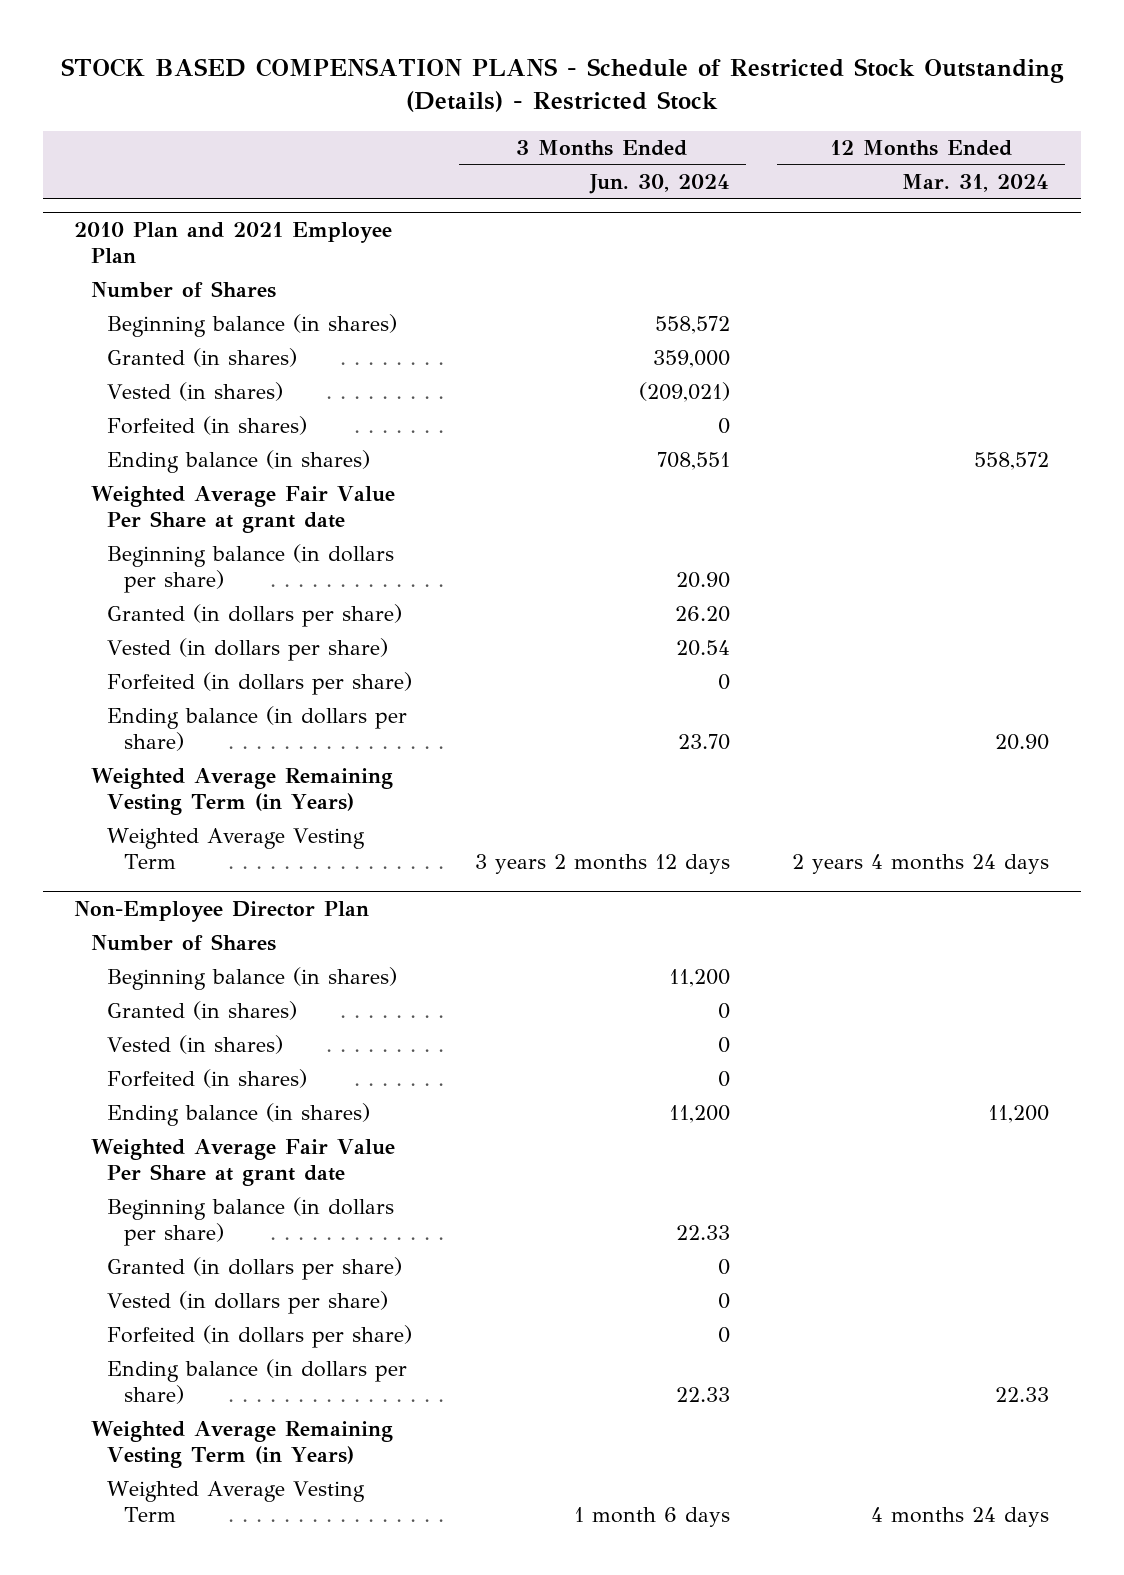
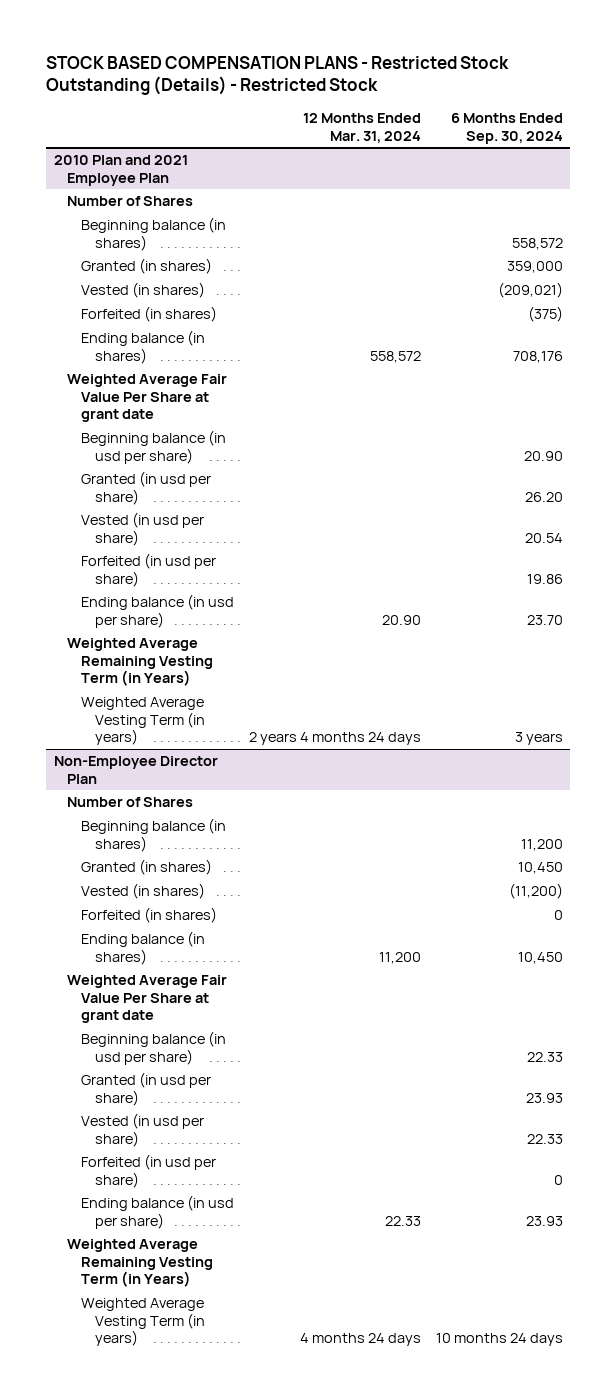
- STOCK BASED COMPENSATION PLANS - Schedule of Restricted Stock Outstanding (Details) - Restricted Stock
+ STOCK BASED COMPENSATION PLANS - Restricted Stock Outstanding (Details) - Restricted Stock
- | 3 Months Ended Jun. 30, 2024 | 12 Months Ended Mar. 31, 2024
+ | 12 Months Ended Mar. 31, 2024 | 6 Months Ended Sep. 30, 2024
@ 2010 Plan and 2021 Employee Plan
- Beginning balance (in dollars per share) | 20.90 |
- Granted (in dollars per share) | 26.20 |
- Vested (in dollars per share) | 20.54 |
- Forfeited (in dollars per share) | 0 |
- Ending balance (in dollars per share) | 23.70 | 20.90
+ Beginning balance (in usd per share) | | 20.90
+ Granted (in usd per share) | | 26.20
+ Vested (in usd per share) | | 20.54
+ Forfeited (in usd per share) | | 19.86
+ Ending balance (in usd per share) | 20.90 | 23.70
- Weighted Average Vesting Term | 3 years 2 months 12 days | 2 years 4 months 24 days
+ Weighted Average Vesting Term (in years) | 2 years 4 months 24 days | 3 years
@ Non-Employee Director Plan
- Beginning balance (in dollars per share) | 22.33 |
- Granted (in dollars per share) | 0 |
- Vested (in dollars per share) | 0 |
- Forfeited (in dollars per share) | 0 |
- Ending balance (in dollars per share) | 22.33 | 22.33
+ Beginning balance (in usd per share) | | 22.33
+ Granted (in usd per share) | | 23.93
+ Vested (in usd per share) | | 22.33
+ Forfeited (in usd per share) | | 0
+ Ending balance (in usd per share) | 22.33 | 23.93
- Weighted Average Vesting Term | 1 month 6 days | 4 months 24 days
+ Weighted Average Vesting Term (in years) | 4 months 24 days | 10 months 24 days

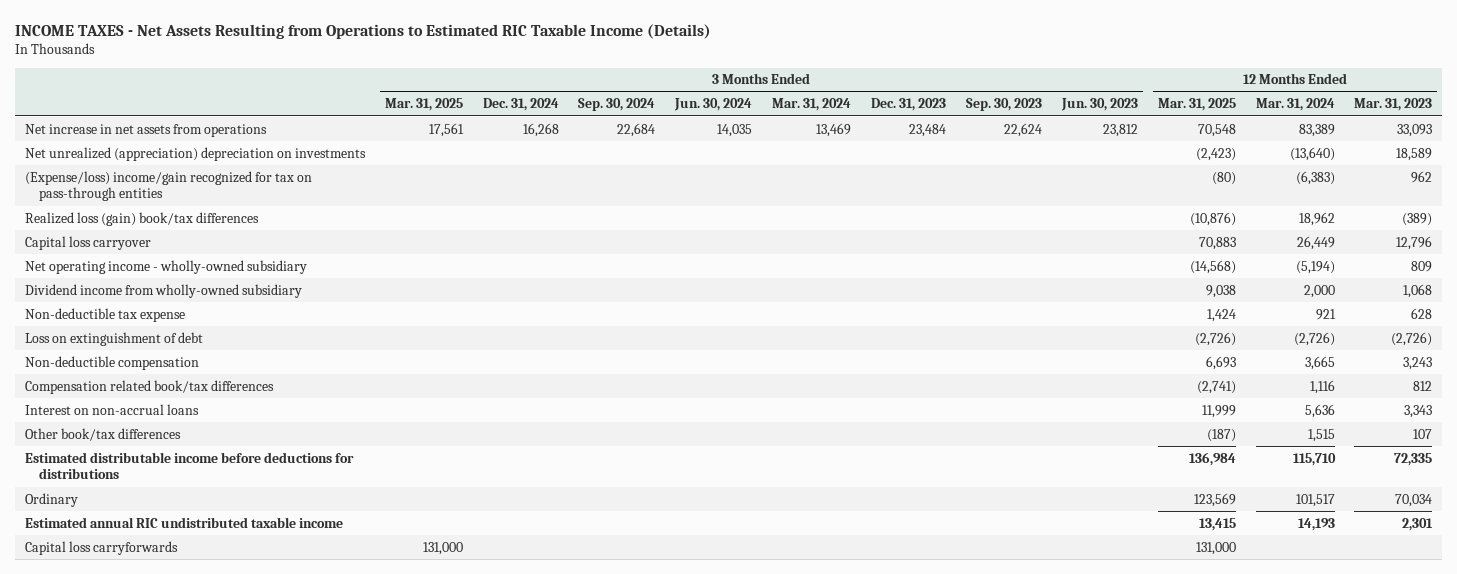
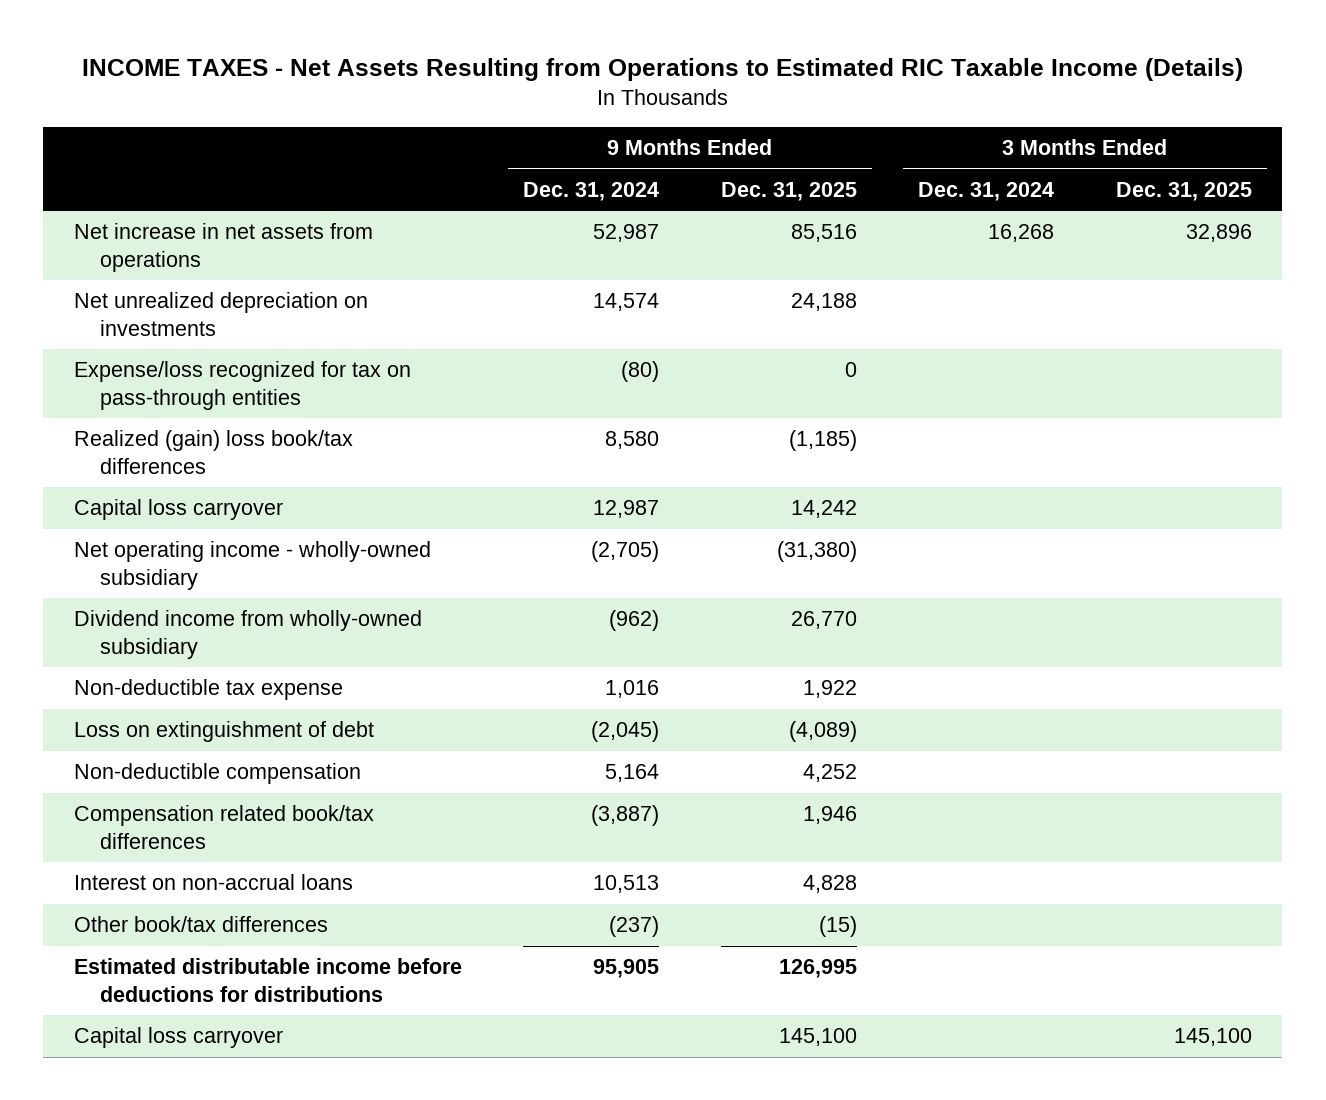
- | 3 Months Ended Mar. 31, 2025 | 3 Months Ended Dec. 31, 2024 | 3 Months Ended Sep. 30, 2024 | 3 Months Ended Jun. 30, 2024 | 3 Months Ended Mar. 31, 2024 | 3 Months Ended Dec. 31, 2023 | 3 Months Ended Sep. 30, 2023 | 3 Months Ended Jun. 30, 2023 | 12 Months Ended Mar. 31, 2025 | 12 Months Ended Mar. 31, 2024 | 12 Months Ended Mar. 31, 2023
+ | 9 Months Ended Dec. 31, 2024 | 9 Months Ended Dec. 31, 2025 | 3 Months Ended Dec. 31, 2024 | 3 Months Ended Dec. 31, 2025
- Net unrealized (appreciation) depreciation on investments | | | | | | | | | (2,423) | (13,640) | 18,589
- (Expense/loss) income/gain recognized for tax on pass-through entities | | | | | | | | | (80) | (6,383) | 962
- Realized loss (gain) book/tax differences | | | | | | | | | (10,876) | 18,962 | (389)
+ Net unrealized depreciation on investments | 14,574 | 24,188 | |
+ Expense/loss recognized for tax on pass-through entities | (80) | 0 | |
+ Realized (gain) loss book/tax differences | 8,580 | (1,185) | |
- Ordinary | | | | | | | | | 123,569 | 101,517 | 70,034
- Estimated annual RIC undistributed taxable income | | | | | | | | | 13,415 | 14,193 | 2,301
- Capital loss carryforwards | 131,000 | | | | | | | | 131,000 | |
+ Capital loss carryover | | 145,100 | | 145,100

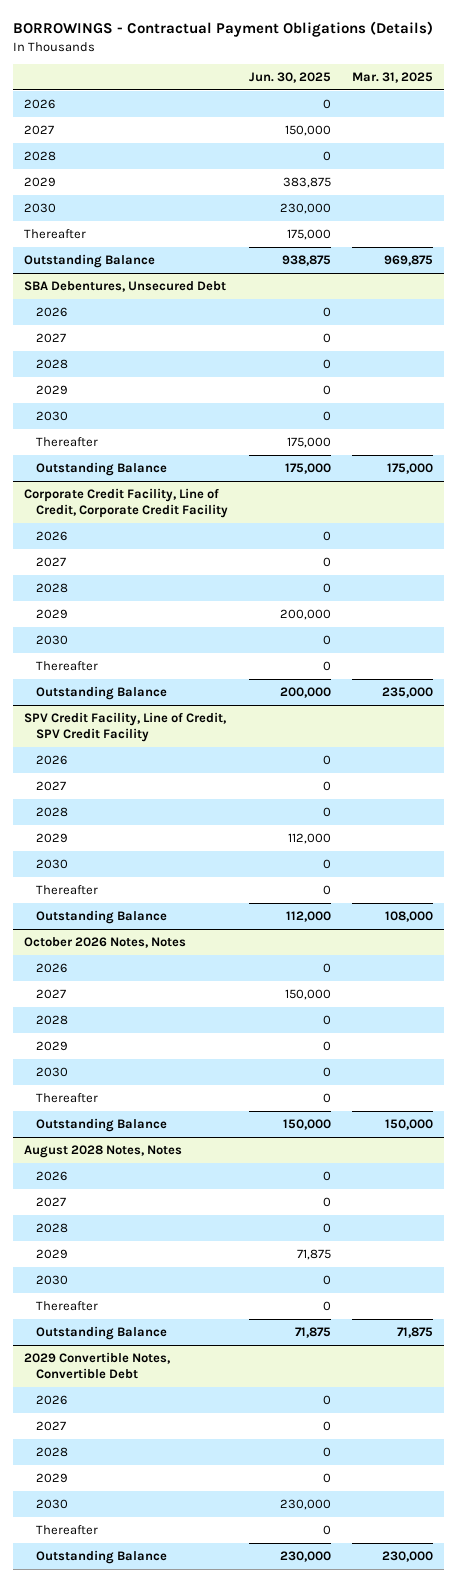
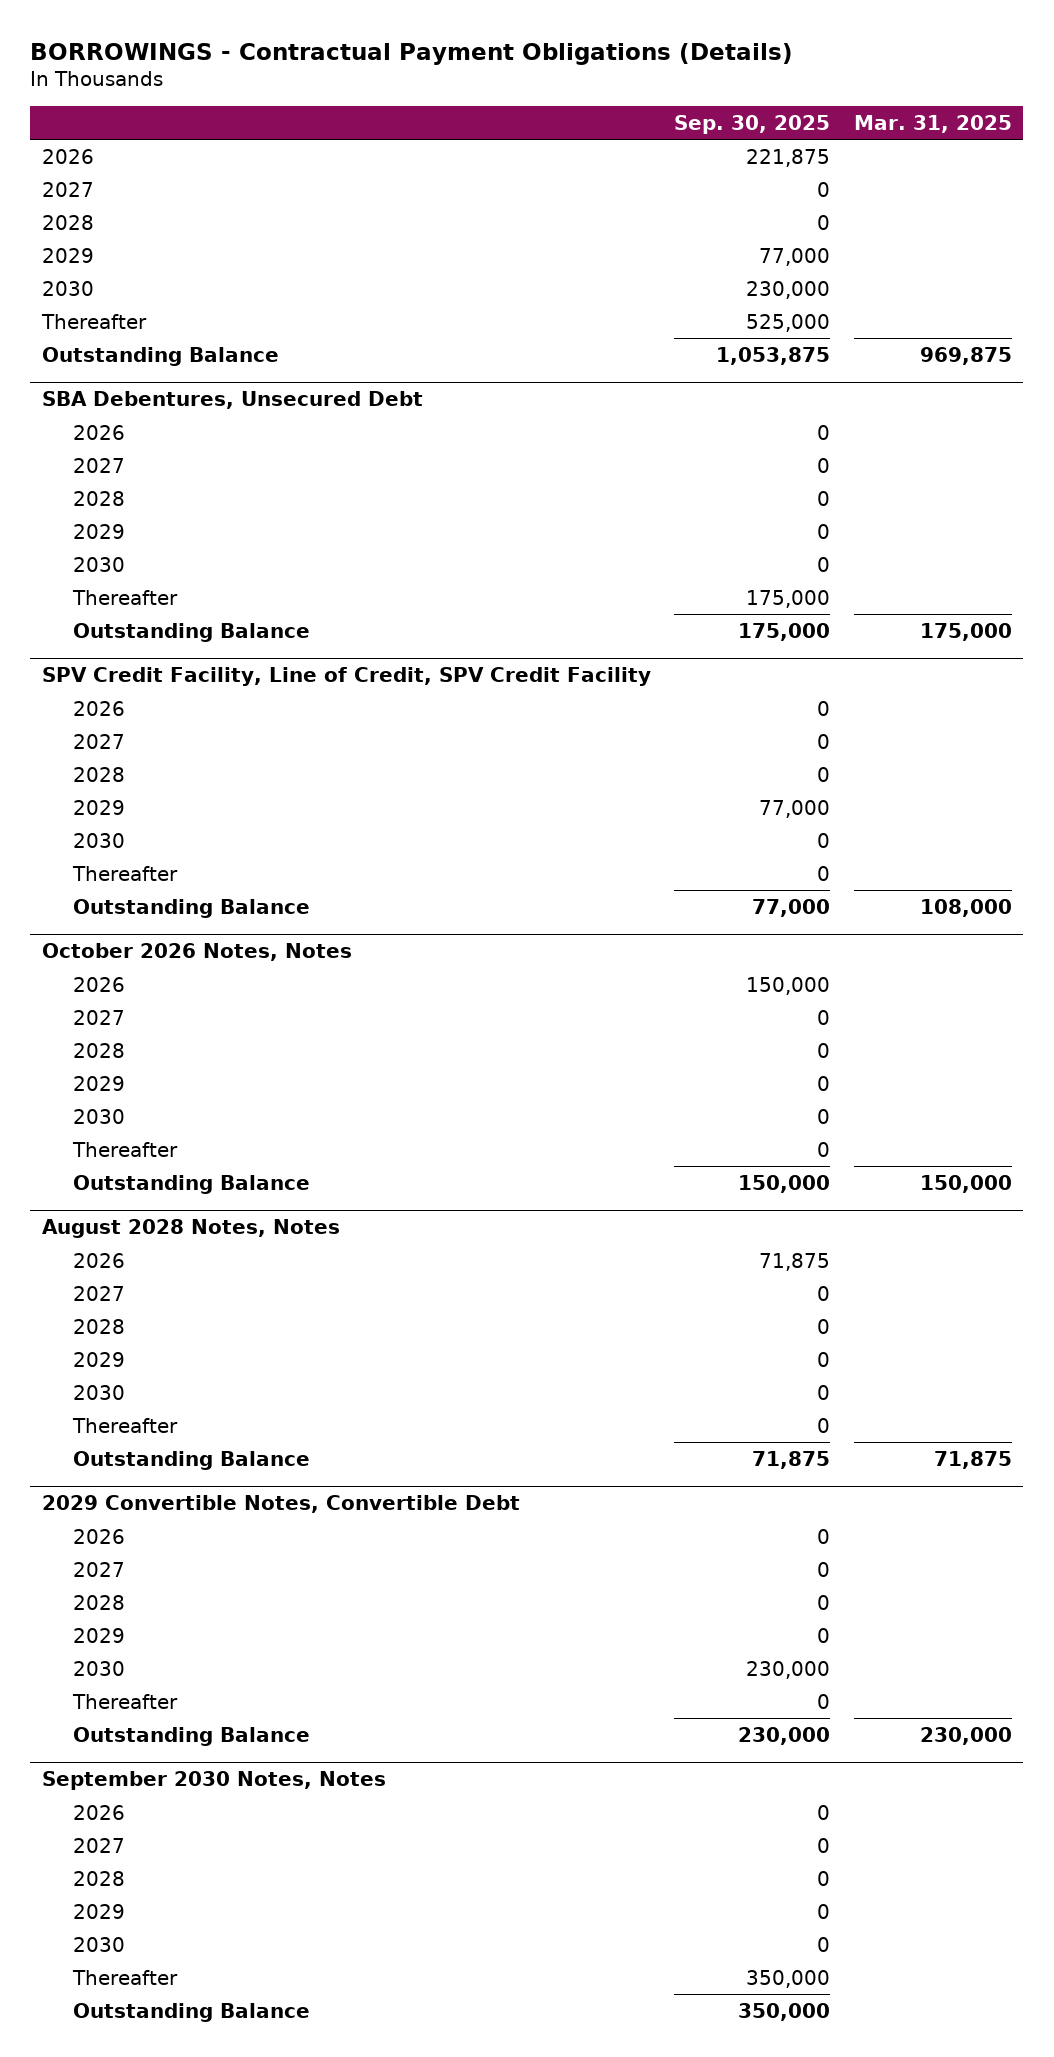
- | Jun. 30, 2025 | Mar. 31, 2025
+ | Sep. 30, 2025 | Mar. 31, 2025
- Corporate Credit Facility, Line of Credit, Corporate Credit Facility
- 2026 | 0 |
- 2027 | 0 |
- 2028 | 0 |
- 2029 | 200,000 |
- 2030 | 0 |
- Thereafter | 0 |
- Outstanding Balance | 200,000 | 235,000
+ September 2030 Notes, Notes
+ 2026 | 0 |
+ 2027 | 0 |
+ 2028 | 0 |
+ 2029 | 0 |
+ 2030 | 0 |
+ Thereafter | 350,000 |
+ Outstanding Balance | 350,000 |

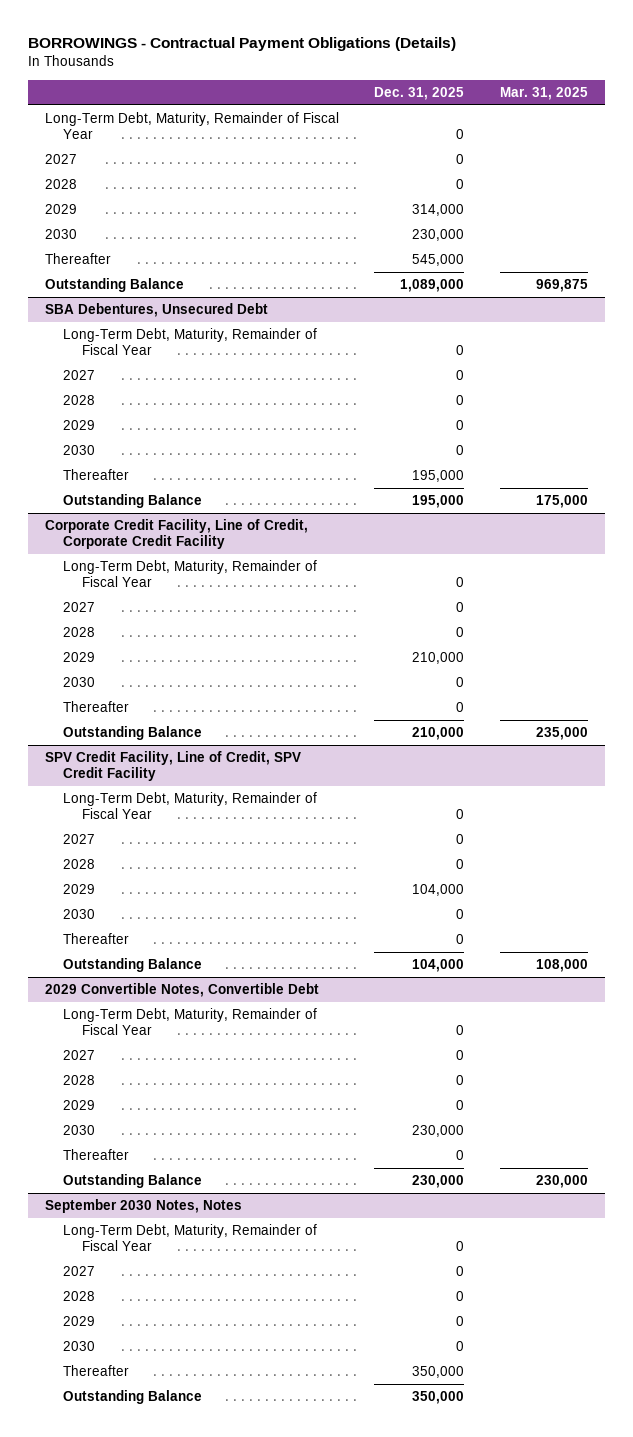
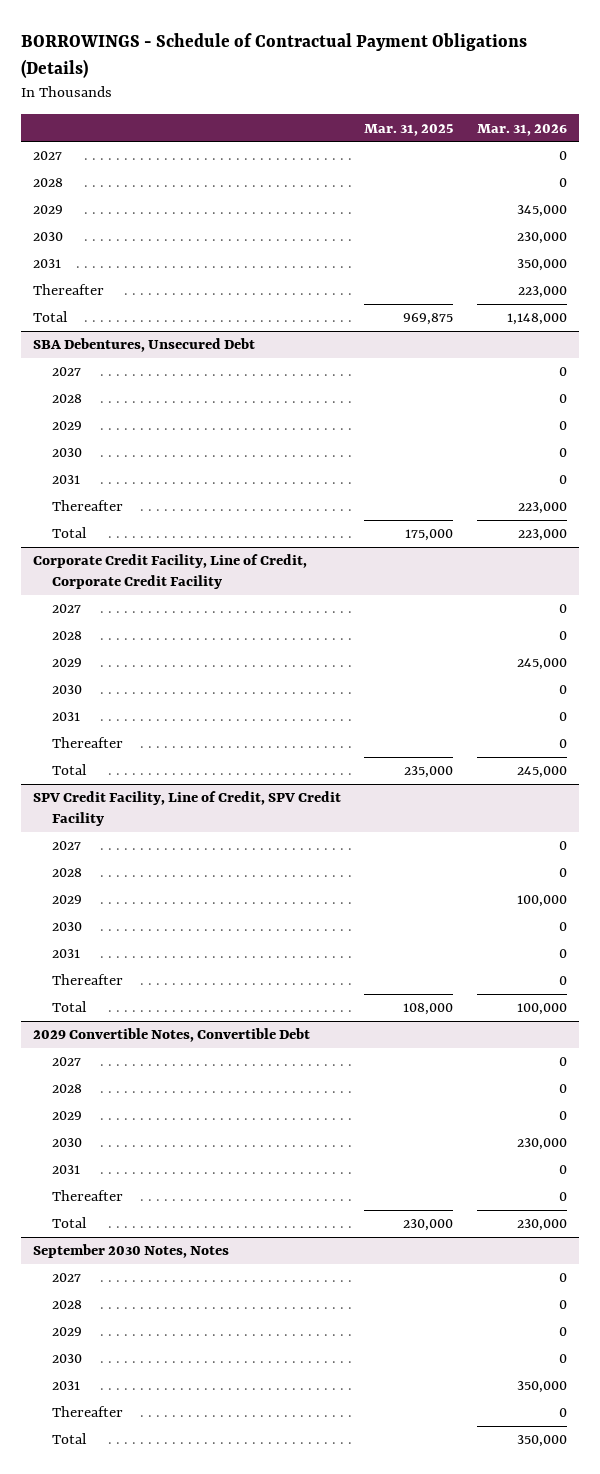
- BORROWINGS - Contractual Payment Obligations (Details)
+ BORROWINGS - Schedule of Contractual Payment Obligations (Details)
- | Dec. 31, 2025 | Mar. 31, 2025
+ | Mar. 31, 2025 | Mar. 31, 2026
- Long-Term Debt, Maturity, Remainder of Fiscal Year | 0 |
+ 2031 | | 350,000
- Outstanding Balance | 1,089,000 | 969,875
+ Total | 969,875 | 1,148,000
@ SBA Debentures, Unsecured Debt
- Long-Term Debt, Maturity, Remainder of Fiscal Year | 0 |
+ 2031 | | 0
- Outstanding Balance | 195,000 | 175,000
+ Total | 175,000 | 223,000
@ Corporate Credit Facility, Line of Credit, Corporate Credit Facility
- Long-Term Debt, Maturity, Remainder of Fiscal Year | 0 |
+ 2031 | | 0
- Outstanding Balance | 210,000 | 235,000
+ Total | 235,000 | 245,000
@ SPV Credit Facility, Line of Credit, SPV Credit Facility
- Long-Term Debt, Maturity, Remainder of Fiscal Year | 0 |
+ 2031 | | 0
- Outstanding Balance | 104,000 | 108,000
+ Total | 108,000 | 100,000
@ 2029 Convertible Notes, Convertible Debt
- Long-Term Debt, Maturity, Remainder of Fiscal Year | 0 |
+ 2031 | | 0
- Outstanding Balance | 230,000 | 230,000
+ Total | 230,000 | 230,000
@ September 2030 Notes, Notes
- Long-Term Debt, Maturity, Remainder of Fiscal Year | 0 |
+ 2031 | | 350,000
- Outstanding Balance | 350,000 |
+ Total | | 350,000

